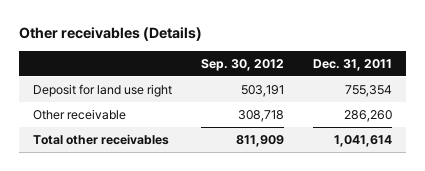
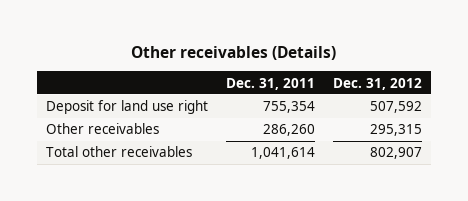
- | Sep. 30, 2012 | Dec. 31, 2011
+ | Dec. 31, 2011 | Dec. 31, 2012
- Other receivable | 308,718 | 286,260
+ Other receivables | 286,260 | 295,315

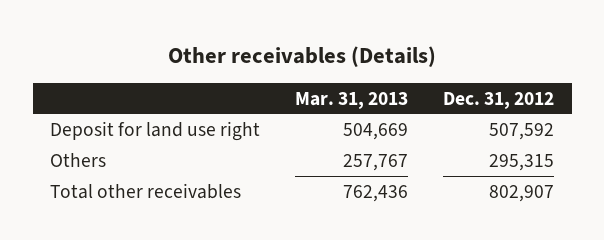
- | Dec. 31, 2011 | Dec. 31, 2012
+ | Mar. 31, 2013 | Dec. 31, 2012
- Other receivables | 286,260 | 295,315
+ Others | 257,767 | 295,315

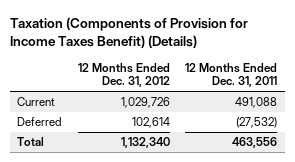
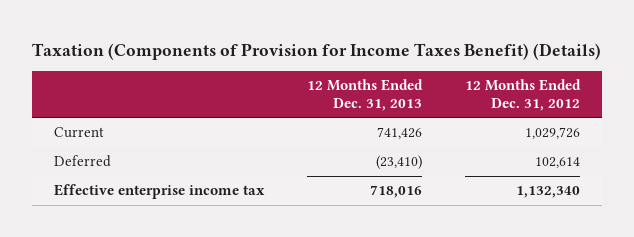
- | 12 Months Ended Dec. 31, 2012 | 12 Months Ended Dec. 31, 2011
+ | 12 Months Ended Dec. 31, 2013 | 12 Months Ended Dec. 31, 2012
- Total | 1,132,340 | 463,556
+ Effective enterprise income tax | 718,016 | 1,132,340

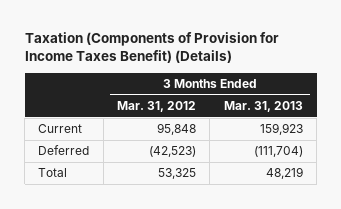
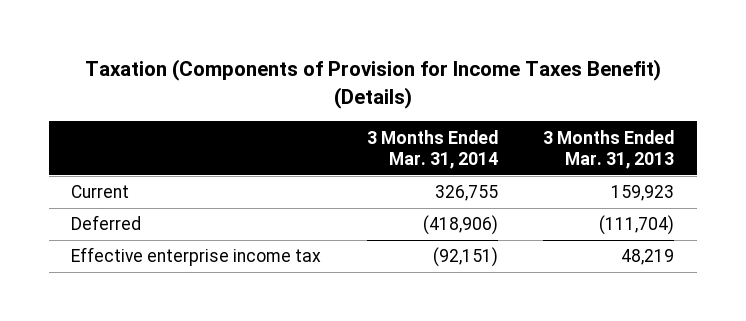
- | 3 Months Ended Mar. 31, 2012 | 3 Months Ended Mar. 31, 2013
+ | 3 Months Ended Mar. 31, 2014 | 3 Months Ended Mar. 31, 2013
- Total | 53,325 | 48,219
+ Effective enterprise income tax | (92,151) | 48,219

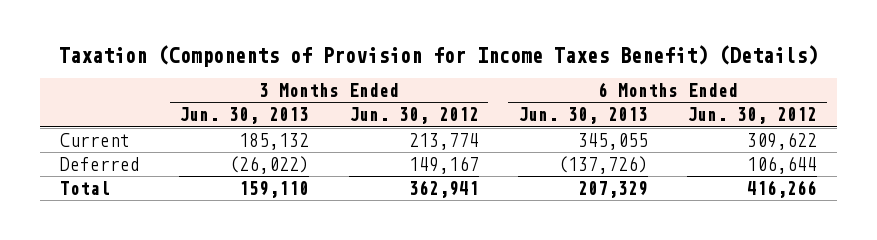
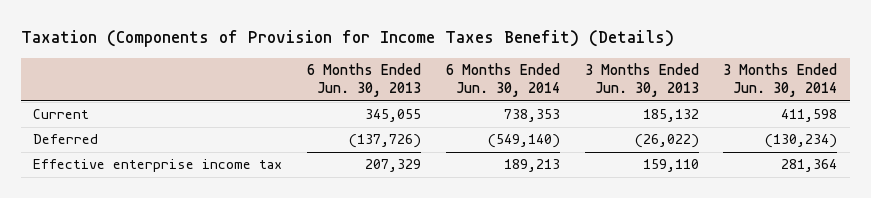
- | 3 Months Ended Jun. 30, 2013 | 3 Months Ended Jun. 30, 2012 | 6 Months Ended Jun. 30, 2013 | 6 Months Ended Jun. 30, 2012
+ | 6 Months Ended Jun. 30, 2013 | 6 Months Ended Jun. 30, 2014 | 3 Months Ended Jun. 30, 2013 | 3 Months Ended Jun. 30, 2014
- Total | 159,110 | 362,941 | 207,329 | 416,266
+ Effective enterprise income tax | 207,329 | 189,213 | 159,110 | 281,364

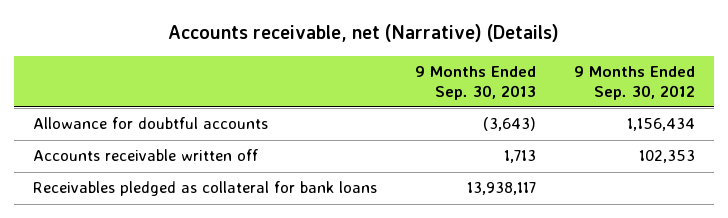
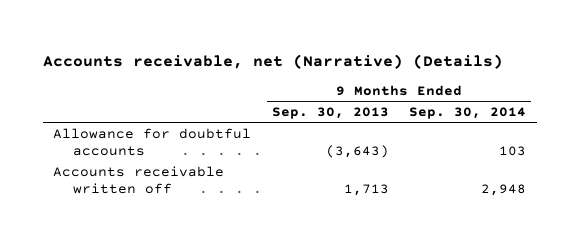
- | 9 Months Ended Sep. 30, 2013 | 9 Months Ended Sep. 30, 2012
+ | 9 Months Ended Sep. 30, 2013 | 9 Months Ended Sep. 30, 2014
- Receivables pledged as collateral for bank loans | 13,938,117 |

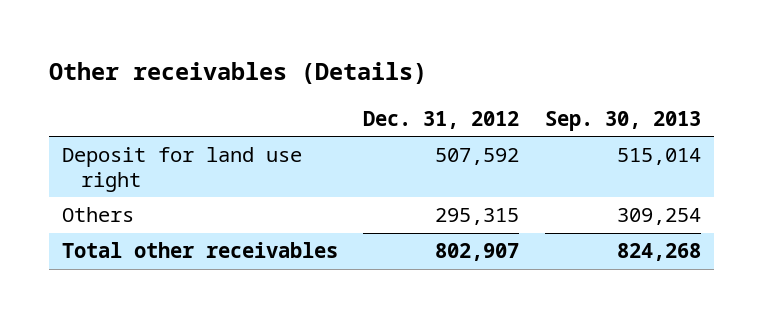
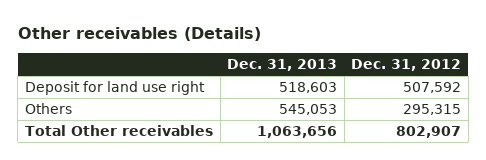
- | Dec. 31, 2012 | Sep. 30, 2013
+ | Dec. 31, 2013 | Dec. 31, 2012
- Total other receivables | 802,907 | 824,268
+ Total Other receivables | 1,063,656 | 802,907

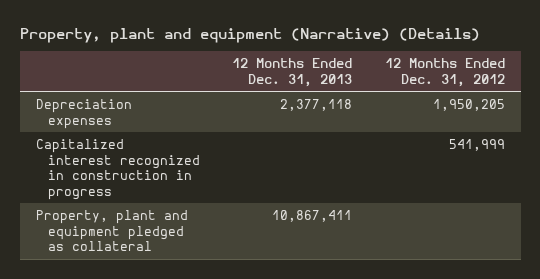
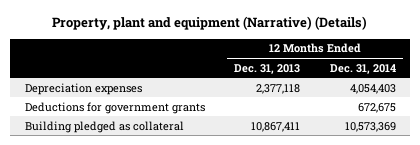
- | 12 Months Ended Dec. 31, 2013 | 12 Months Ended Dec. 31, 2012
+ | 12 Months Ended Dec. 31, 2013 | 12 Months Ended Dec. 31, 2014
- Capitalized interest recognized in construction in progress | | 541,999
- Property, plant and equipment pledged as collateral | 10,867,411 |
+ Deductions for government grants | | 672,675
+ Building pledged as collateral | 10,867,411 | 10,573,369

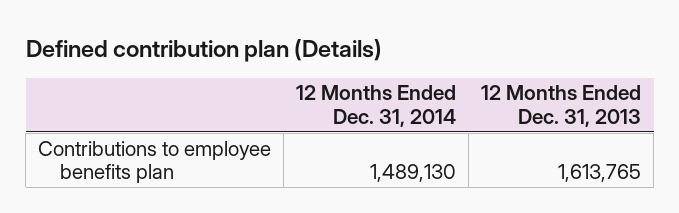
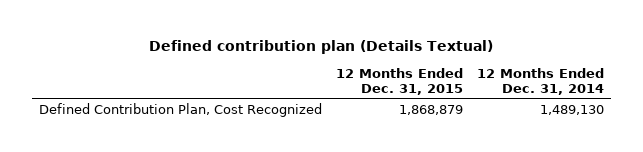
- Defined contribution plan (Details)
+ Defined contribution plan (Details Textual)
- | 12 Months Ended Dec. 31, 2014 | 12 Months Ended Dec. 31, 2013
+ | 12 Months Ended Dec. 31, 2015 | 12 Months Ended Dec. 31, 2014
- Contributions to employee benefits plan | 1,489,130 | 1,613,765
+ Defined Contribution Plan, Cost Recognized | 1,868,879 | 1,489,130

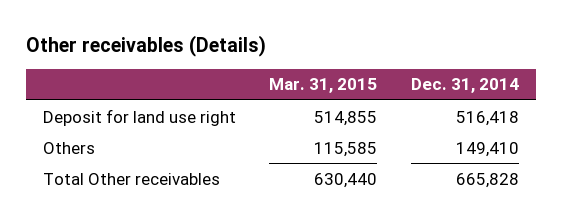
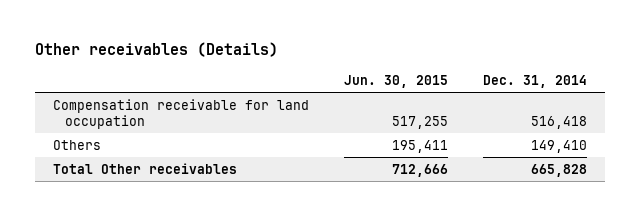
- | Mar. 31, 2015 | Dec. 31, 2014
+ | Jun. 30, 2015 | Dec. 31, 2014
- Deposit for land use right | 514,855 | 516,418
+ Compensation receivable for land occupation | 517,255 | 516,418

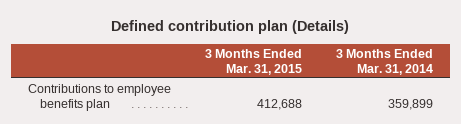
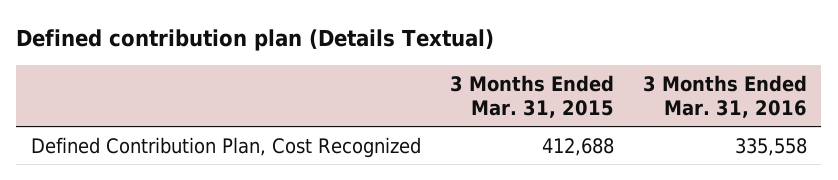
- Defined contribution plan (Details)
+ Defined contribution plan (Details Textual)
- | 3 Months Ended Mar. 31, 2015 | 3 Months Ended Mar. 31, 2014
+ | 3 Months Ended Mar. 31, 2015 | 3 Months Ended Mar. 31, 2016
- Contributions to employee benefits plan | 412,688 | 359,899
+ Defined Contribution Plan, Cost Recognized | 412,688 | 335,558

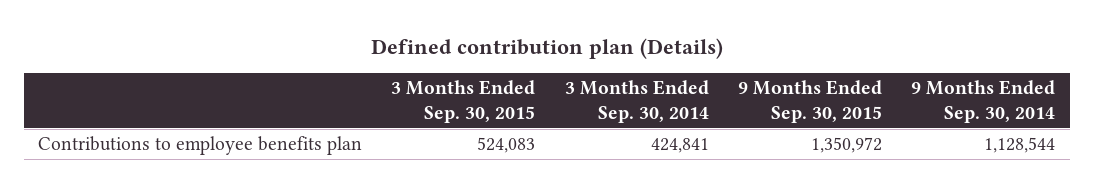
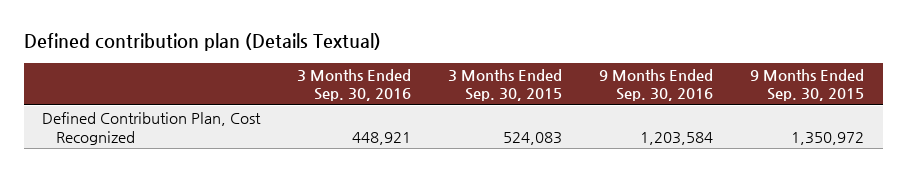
- Defined contribution plan (Details)
+ Defined contribution plan (Details Textual)
- | 3 Months Ended Sep. 30, 2015 | 3 Months Ended Sep. 30, 2014 | 9 Months Ended Sep. 30, 2015 | 9 Months Ended Sep. 30, 2014
+ | 3 Months Ended Sep. 30, 2016 | 3 Months Ended Sep. 30, 2015 | 9 Months Ended Sep. 30, 2016 | 9 Months Ended Sep. 30, 2015
- Contributions to employee benefits plan | 524,083 | 424,841 | 1,350,972 | 1,128,544
+ Defined Contribution Plan, Cost Recognized | 448,921 | 524,083 | 1,203,584 | 1,350,972

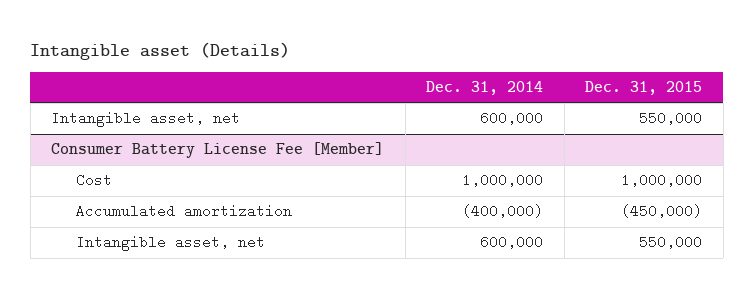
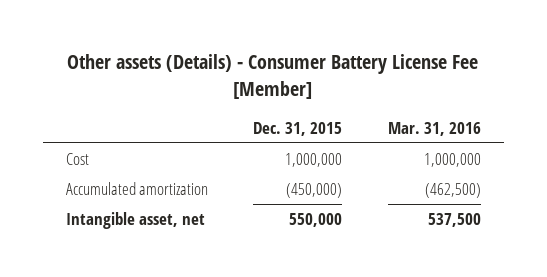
- Intangible asset (Details)
+ Other assets (Details) - Consumer Battery License Fee [Member]
- | Dec. 31, 2014 | Dec. 31, 2015
+ | Dec. 31, 2015 | Mar. 31, 2016
- Intangible asset, net | 600,000 | 550,000
- Consumer Battery License Fee [Member]

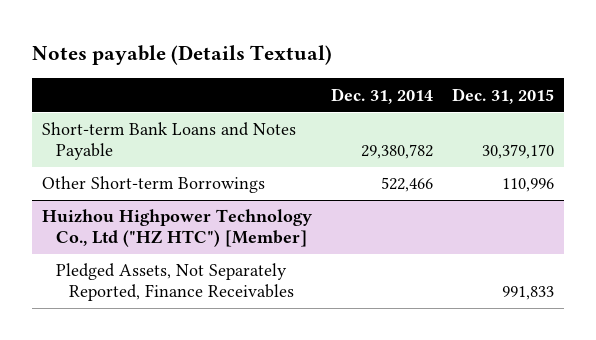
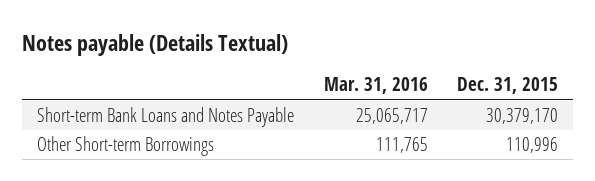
- | Dec. 31, 2014 | Dec. 31, 2015
+ | Mar. 31, 2016 | Dec. 31, 2015
- Huizhou Highpower Technology Co., Ltd ("HZ HTC") [Member]
- Pledged Assets, Not Separately Reported, Finance Receivables | | 991,833

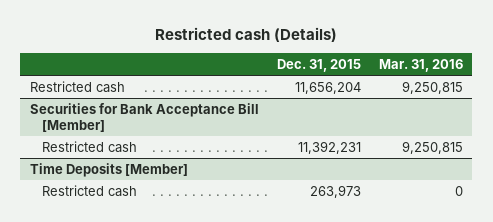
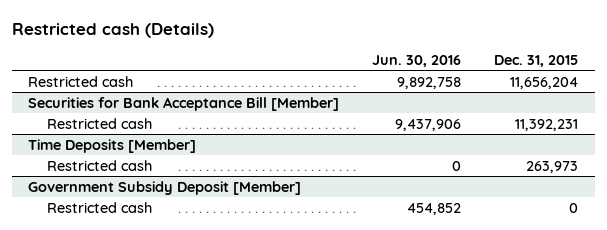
- | Dec. 31, 2015 | Mar. 31, 2016
+ | Jun. 30, 2016 | Dec. 31, 2015
+ Government Subsidy Deposit [Member]
+ Restricted cash | 454,852 | 0

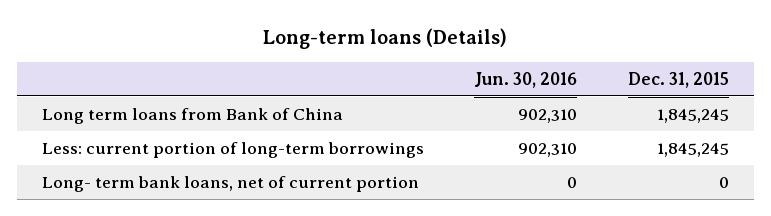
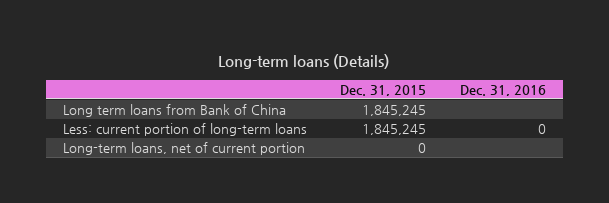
- | Jun. 30, 2016 | Dec. 31, 2015
+ | Dec. 31, 2015 | Dec. 31, 2016
- Less: current portion of long-term borrowings | 902,310 | 1,845,245
- Long- term bank loans, net of current portion | 0 | 0
+ Less: current portion of long-term loans | 1,845,245 | 0
+ Long-term loans, net of current portion | 0 |

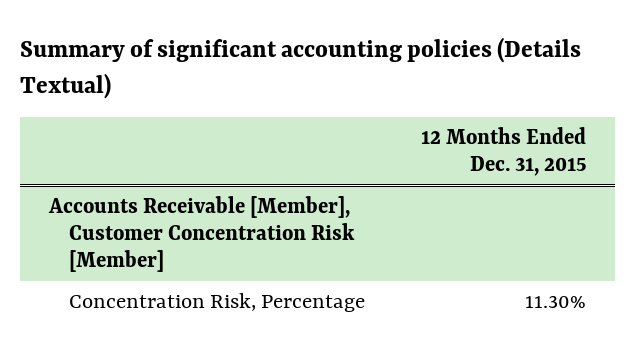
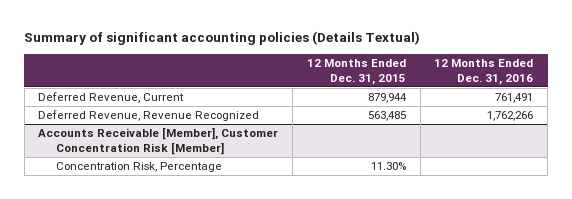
- | 12 Months Ended Dec. 31, 2015
+ | 12 Months Ended Dec. 31, 2015 | 12 Months Ended Dec. 31, 2016
+ Deferred Revenue, Current | 879,944 | 761,491
+ Deferred Revenue, Revenue Recognized | 563,485 | 1,762,266

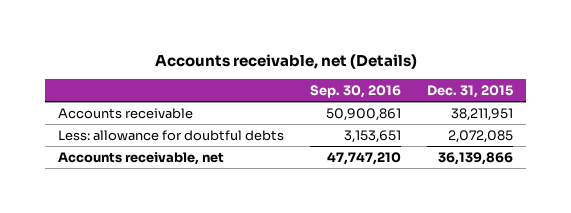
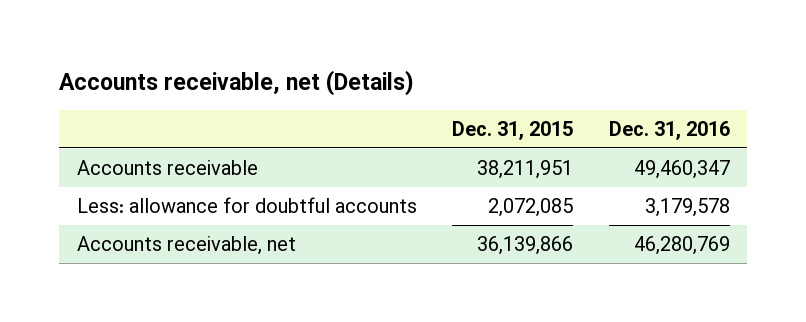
- | Sep. 30, 2016 | Dec. 31, 2015
+ | Dec. 31, 2015 | Dec. 31, 2016
- Less: allowance for doubtful debts | 3,153,651 | 2,072,085
+ Less: allowance for doubtful accounts | 2,072,085 | 3,179,578

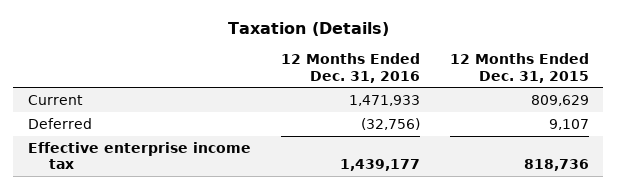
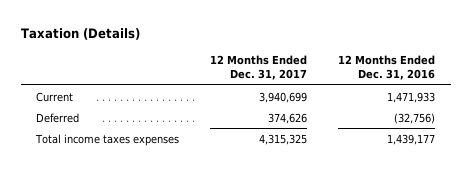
- | 12 Months Ended Dec. 31, 2016 | 12 Months Ended Dec. 31, 2015
+ | 12 Months Ended Dec. 31, 2017 | 12 Months Ended Dec. 31, 2016
- Effective enterprise income tax | 1,439,177 | 818,736
+ Total income taxes expenses | 4,315,325 | 1,439,177

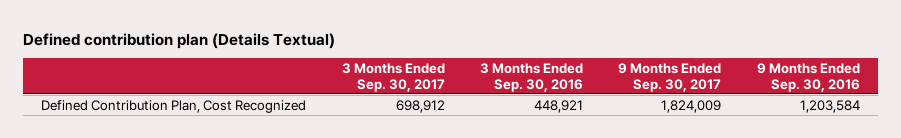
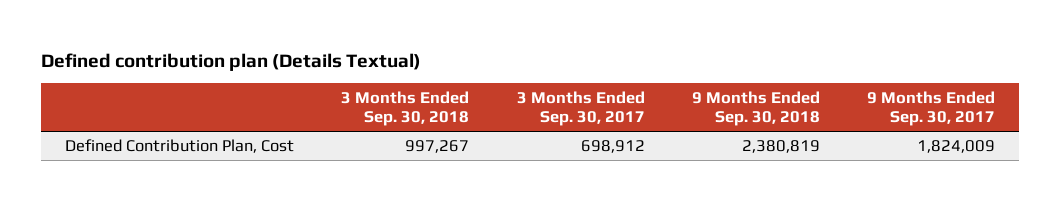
- | 3 Months Ended Sep. 30, 2017 | 3 Months Ended Sep. 30, 2016 | 9 Months Ended Sep. 30, 2017 | 9 Months Ended Sep. 30, 2016
+ | 3 Months Ended Sep. 30, 2018 | 3 Months Ended Sep. 30, 2017 | 9 Months Ended Sep. 30, 2018 | 9 Months Ended Sep. 30, 2017
- Defined Contribution Plan, Cost Recognized | 698,912 | 448,921 | 1,824,009 | 1,203,584
+ Defined Contribution Plan, Cost | 997,267 | 698,912 | 2,380,819 | 1,824,009

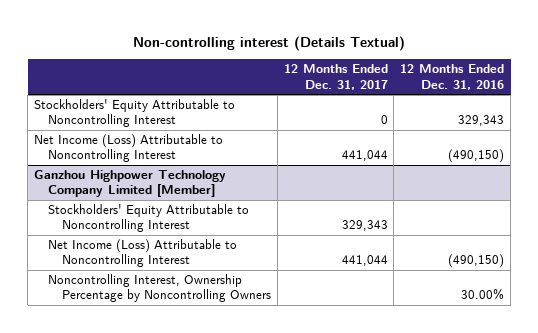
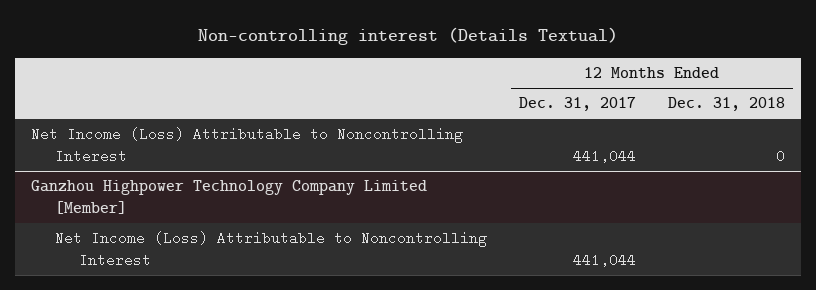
- | 12 Months Ended Dec. 31, 2017 | 12 Months Ended Dec. 31, 2016
+ | 12 Months Ended Dec. 31, 2017 | 12 Months Ended Dec. 31, 2018
- Stockholders' Equity Attributable to Noncontrolling Interest | 0 | 329,343
@ Ganzhou Highpower Technology Company Limited [Member]
- Stockholders' Equity Attributable to Noncontrolling Interest | 329,343 |
- Noncontrolling Interest, Ownership Percentage by Noncontrolling Owners | | 30.00%

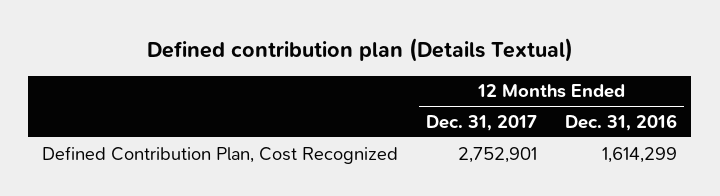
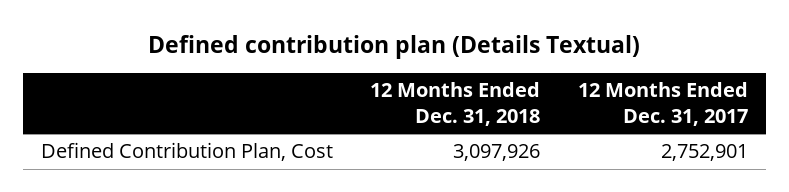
- | 12 Months Ended Dec. 31, 2017 | 12 Months Ended Dec. 31, 2016
+ | 12 Months Ended Dec. 31, 2018 | 12 Months Ended Dec. 31, 2017
- Defined Contribution Plan, Cost Recognized | 2,752,901 | 1,614,299
+ Defined Contribution Plan, Cost | 3,097,926 | 2,752,901

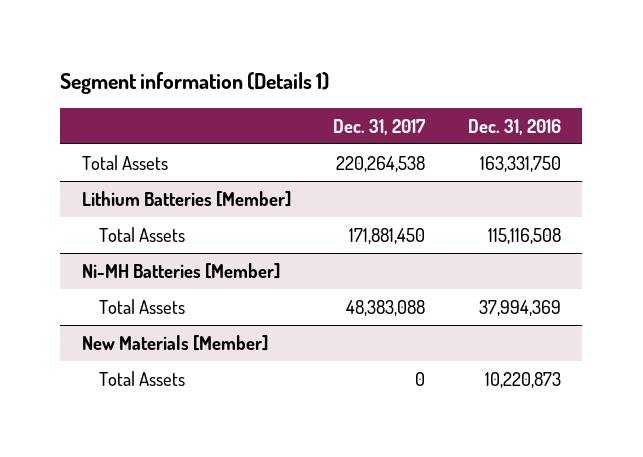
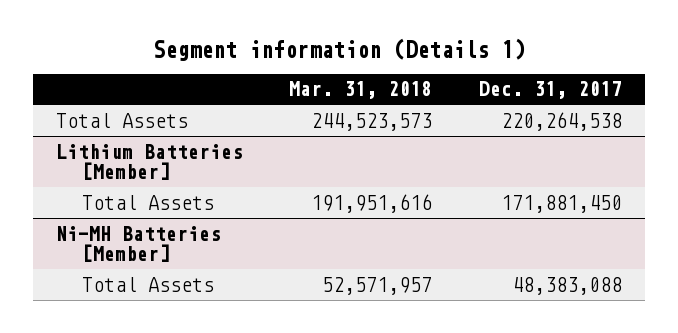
- | Dec. 31, 2017 | Dec. 31, 2016
+ | Mar. 31, 2018 | Dec. 31, 2017
- New Materials [Member]
- Total Assets | 0 | 10,220,873

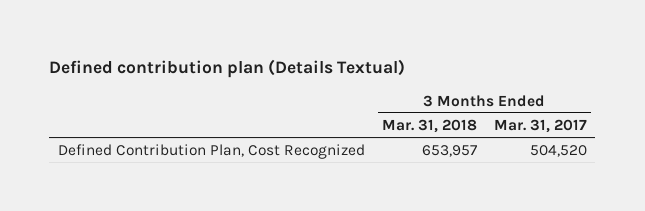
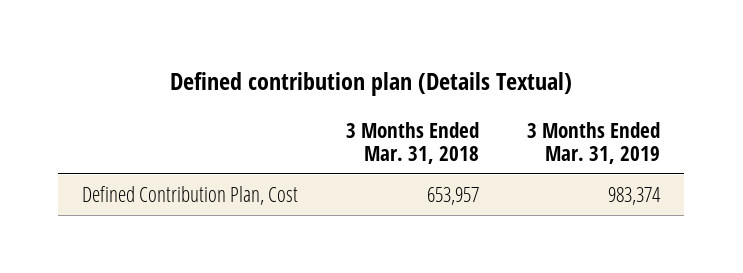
- | 3 Months Ended Mar. 31, 2018 | 3 Months Ended Mar. 31, 2017
+ | 3 Months Ended Mar. 31, 2018 | 3 Months Ended Mar. 31, 2019
- Defined Contribution Plan, Cost Recognized | 653,957 | 504,520
+ Defined Contribution Plan, Cost | 653,957 | 983,374

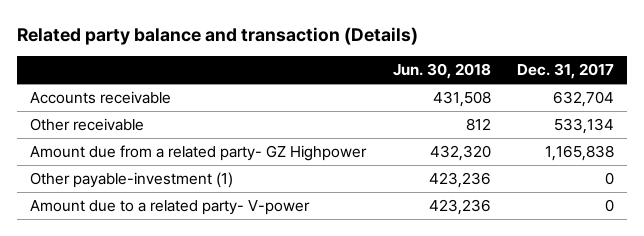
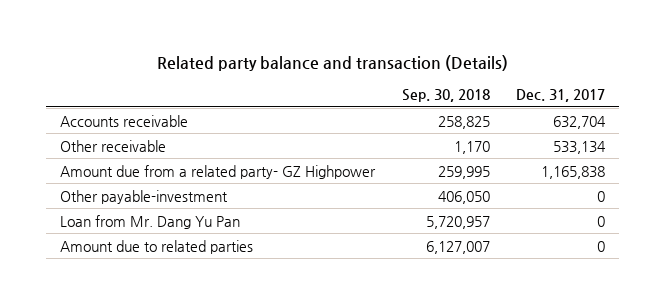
- | Jun. 30, 2018 | Dec. 31, 2017
+ | Sep. 30, 2018 | Dec. 31, 2017
- Other payable-investment (1) | 423,236 | 0
- Amount due to a related party- V-power | 423,236 | 0
+ Other payable-investment | 406,050 | 0
+ Loan from Mr. Dang Yu Pan | 5,720,957 | 0
+ Amount due to related parties | 6,127,007 | 0

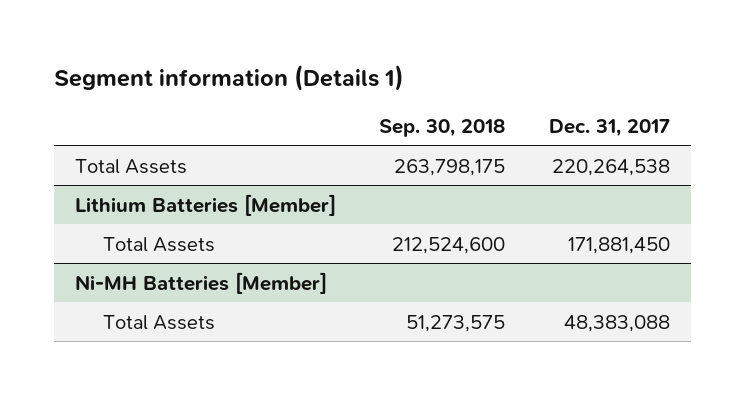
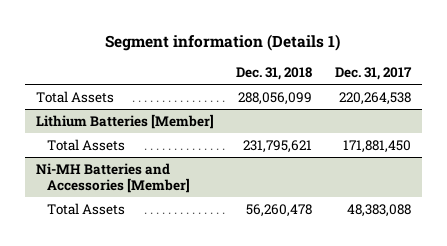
- | Sep. 30, 2018 | Dec. 31, 2017
+ | Dec. 31, 2018 | Dec. 31, 2017
- Ni-MH Batteries [Member]
+ Ni-MH Batteries and Accessories [Member]

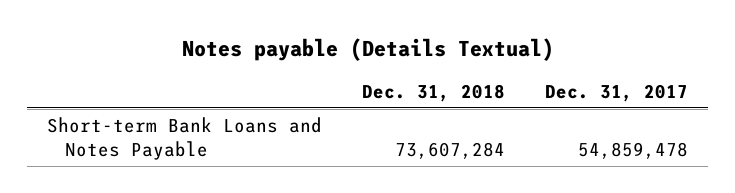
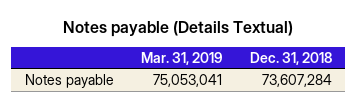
- | Dec. 31, 2018 | Dec. 31, 2017
+ | Mar. 31, 2019 | Dec. 31, 2018
- Short-term Bank Loans and Notes Payable | 73,607,284 | 54,859,478
+ Notes payable | 75,053,041 | 73,607,284

